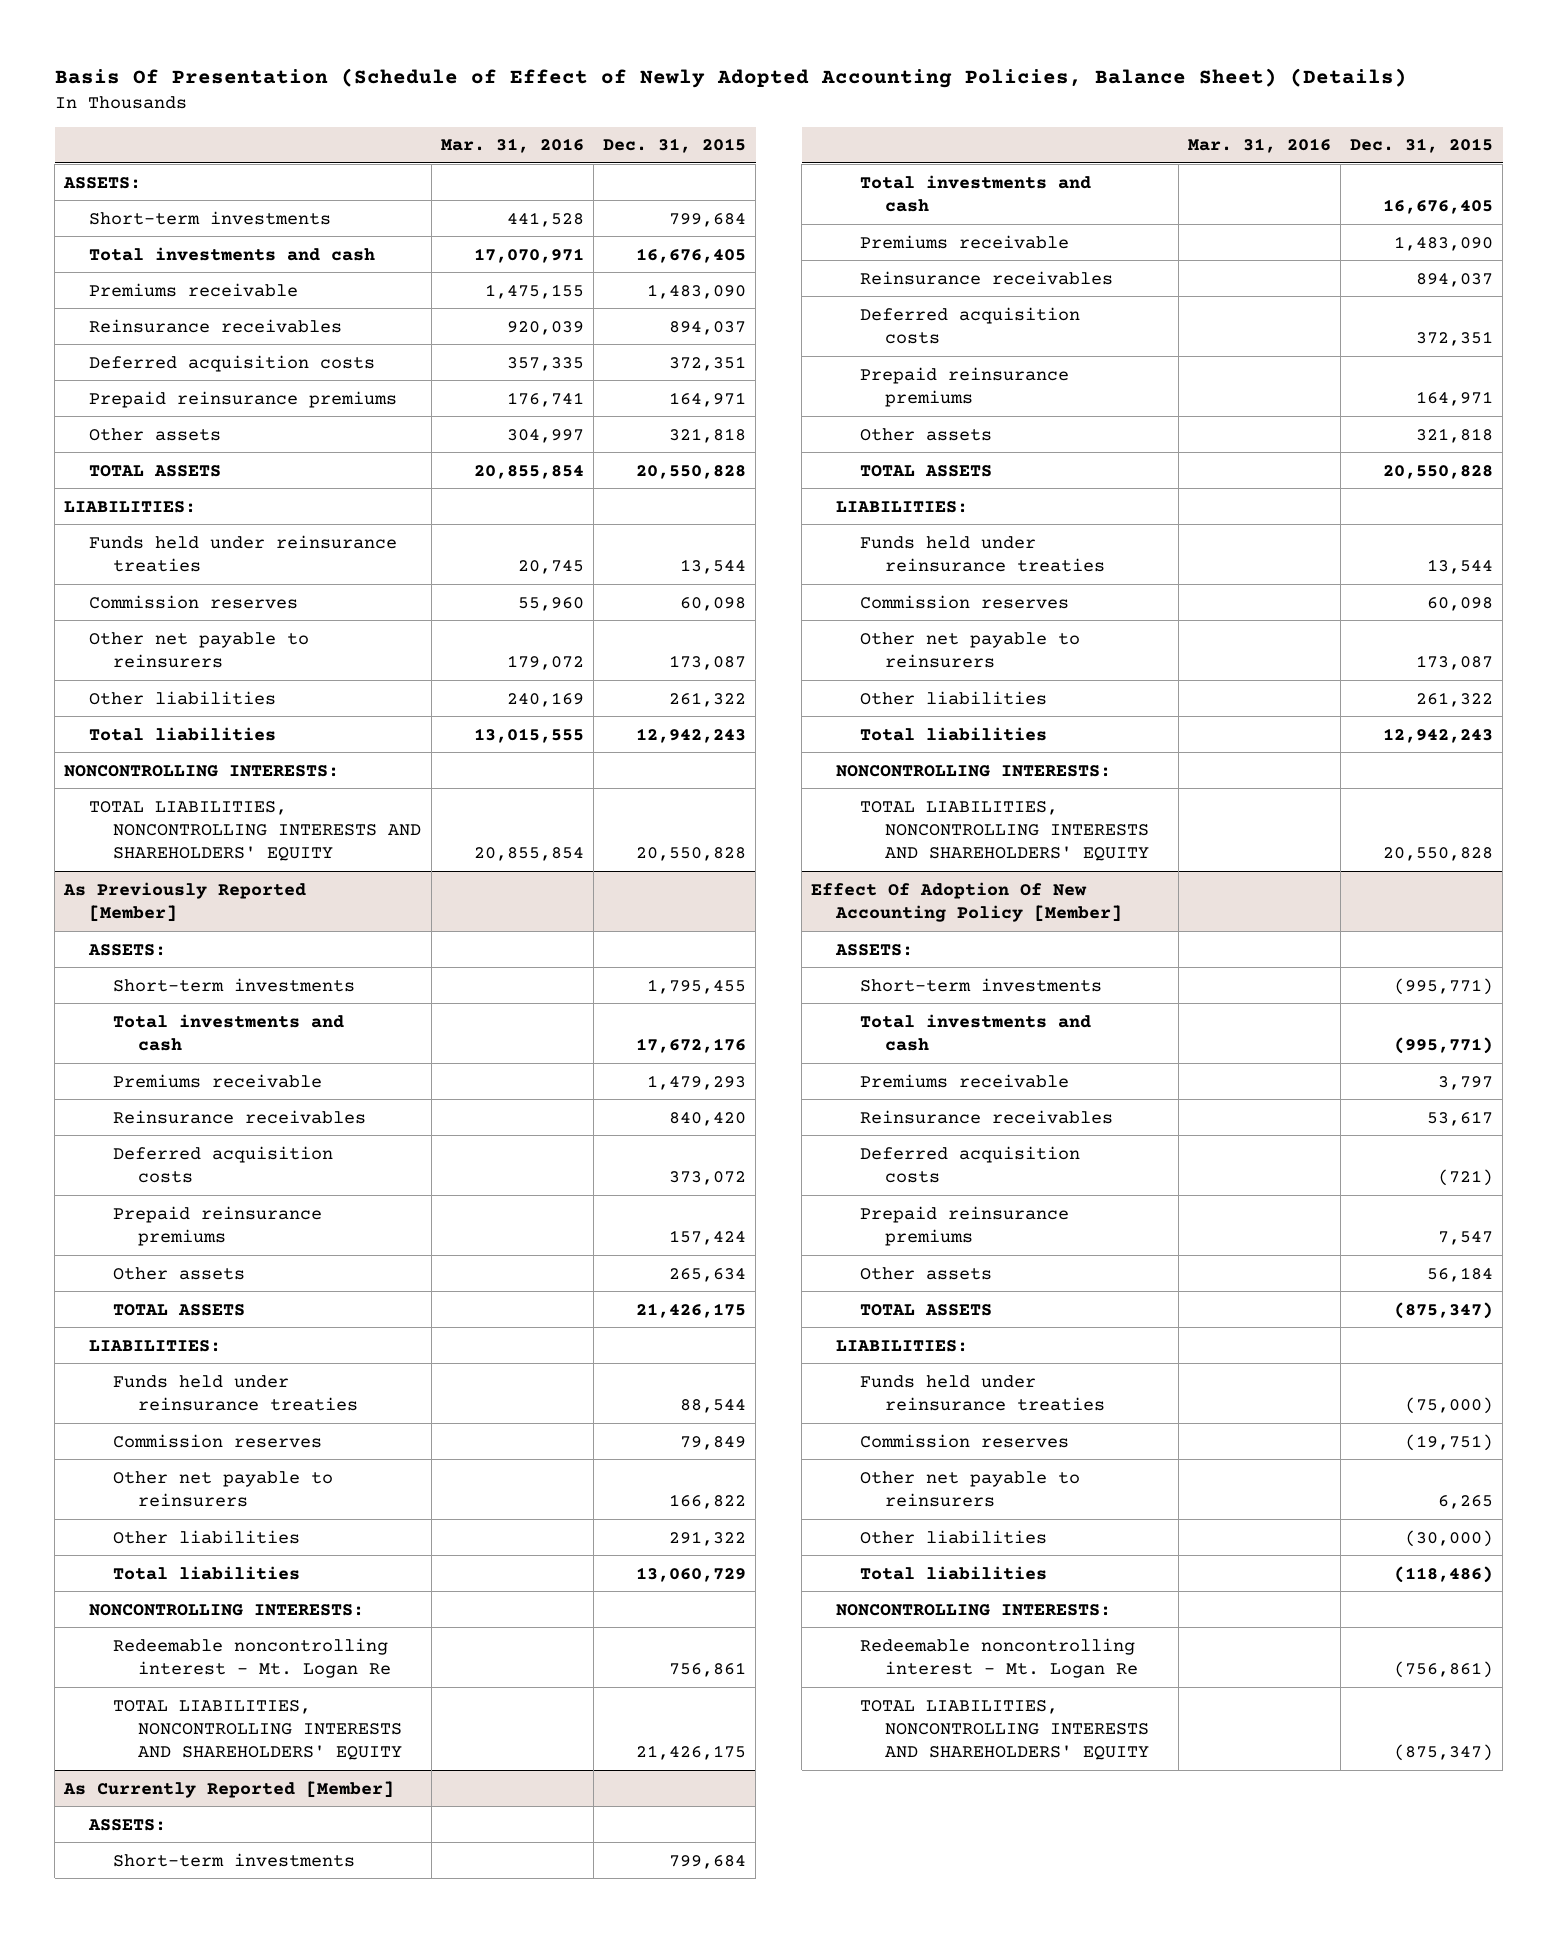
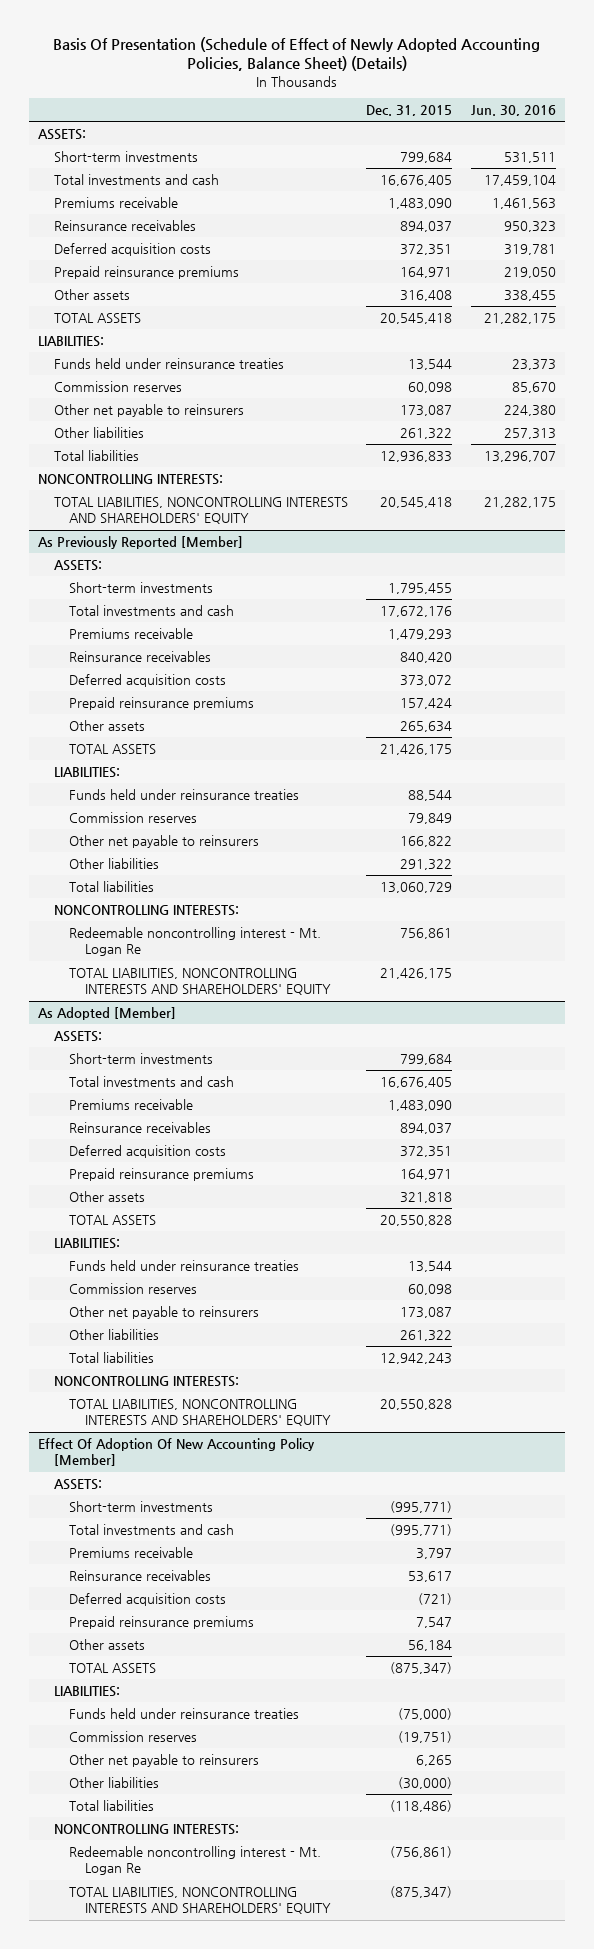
- | Mar. 31, 2016 | Dec. 31, 2015
+ | Dec. 31, 2015 | Jun. 30, 2016
- Other assets | 304,997 | 321,818
- TOTAL ASSETS | 20,855,854 | 20,550,828
+ Other assets | 316,408 | 338,455
+ TOTAL ASSETS | 20,545,418 | 21,282,175
- Total liabilities | 13,015,555 | 12,942,243
+ Total liabilities | 12,936,833 | 13,296,707
- TOTAL LIABILITIES, NONCONTROLLING INTERESTS AND SHAREHOLDERS' EQUITY | 20,855,854 | 20,550,828
+ TOTAL LIABILITIES, NONCONTROLLING INTERESTS AND SHAREHOLDERS' EQUITY | 20,545,418 | 21,282,175
- As Currently Reported [Member]
+ As Adopted [Member]

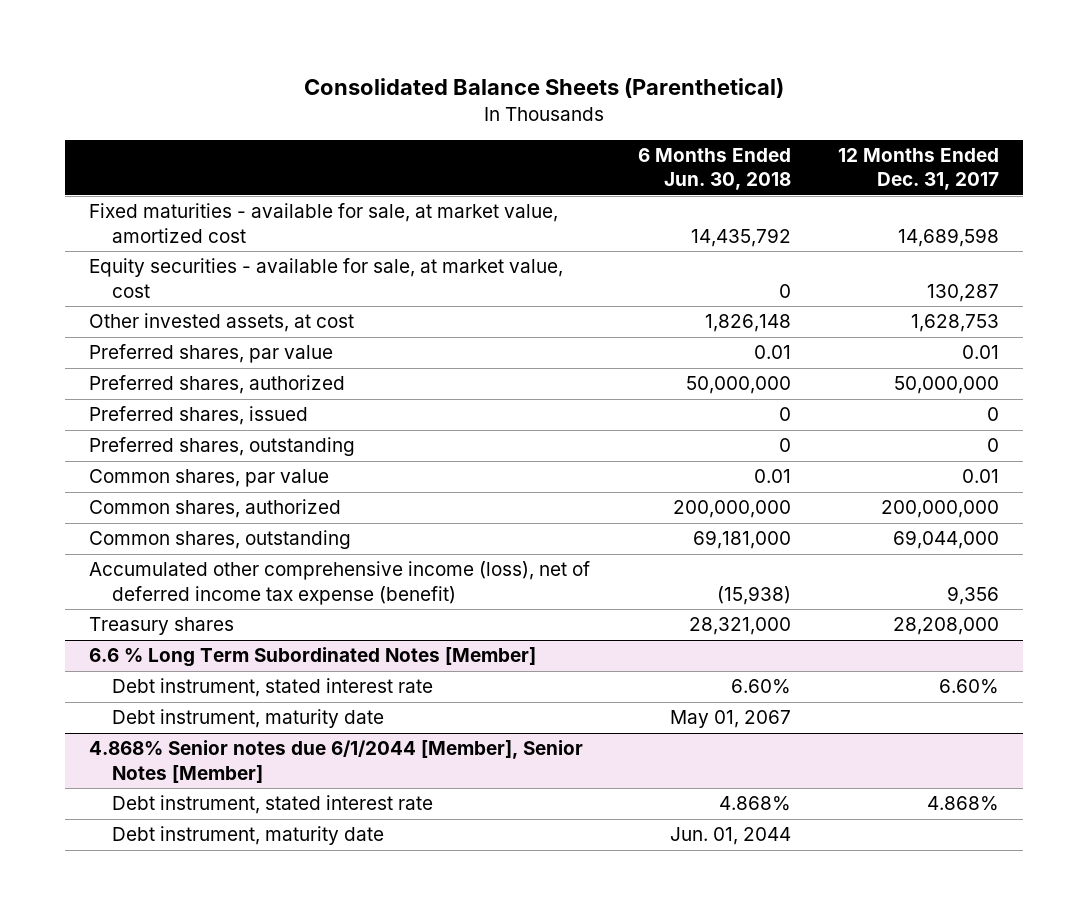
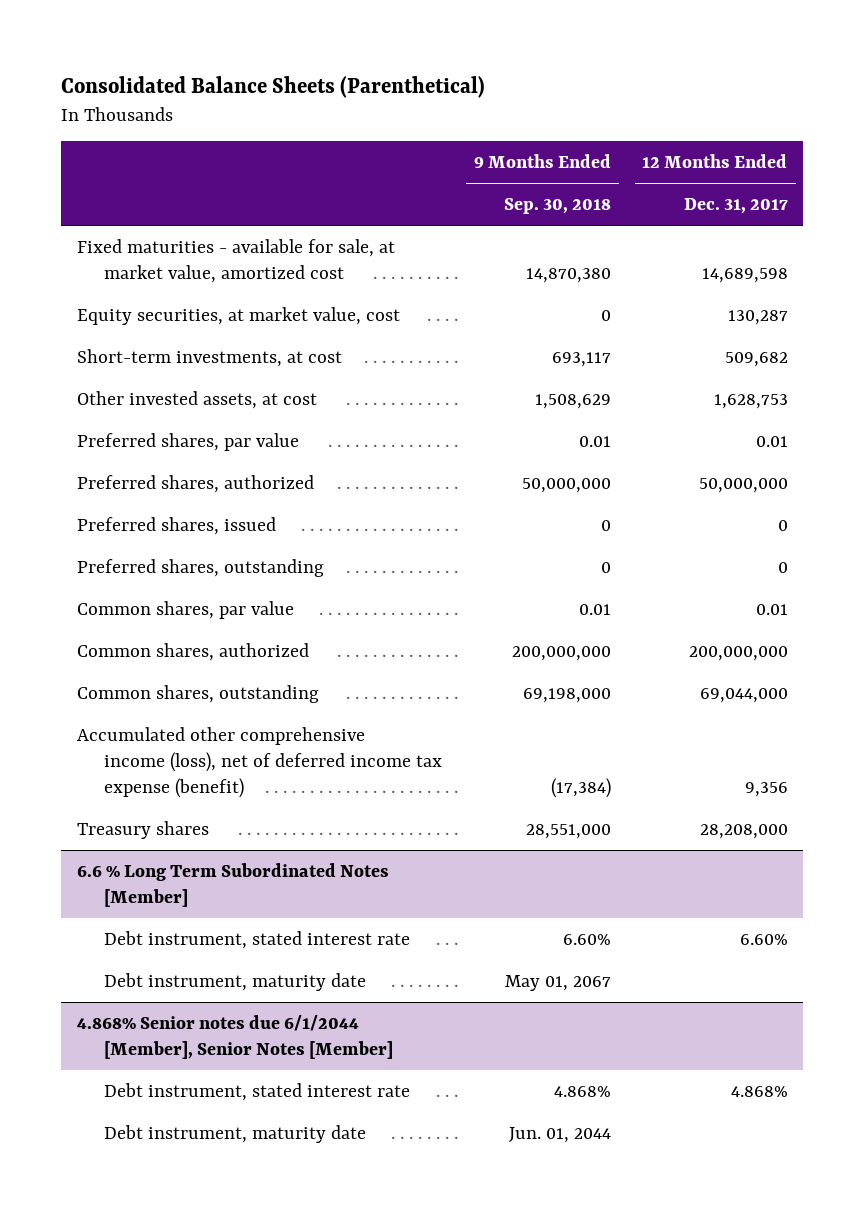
- | 6 Months Ended Jun. 30, 2018 | 12 Months Ended Dec. 31, 2017
+ | 9 Months Ended Sep. 30, 2018 | 12 Months Ended Dec. 31, 2017
- Equity securities - available for sale, at market value, cost | 0 | 130,287
+ Equity securities, at market value, cost | 0 | 130,287
+ Short-term investments, at cost | 693,117 | 509,682

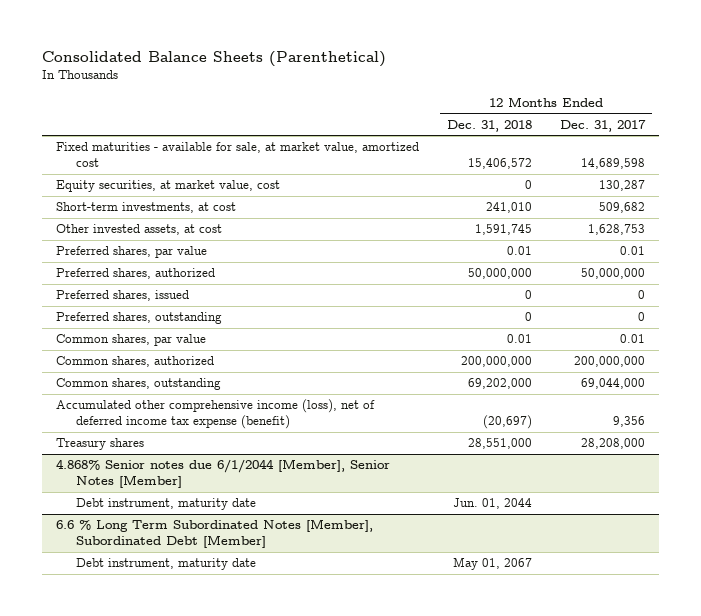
- | 9 Months Ended Sep. 30, 2018 | 12 Months Ended Dec. 31, 2017
+ | 12 Months Ended Dec. 31, 2018 | 12 Months Ended Dec. 31, 2017
- 6.6 % Long Term Subordinated Notes [Member]
- Debt instrument, stated interest rate | 6.60% | 6.60%
- Debt instrument, maturity date | May 01, 2067 |
@ 4.868% Senior notes due 6/1/2044 [Member], Senior Notes [Member]
- Debt instrument, stated interest rate | 4.868% | 4.868%
+ 6.6 % Long Term Subordinated Notes [Member], Subordinated Debt [Member]
+ Debt instrument, maturity date | May 01, 2067 |

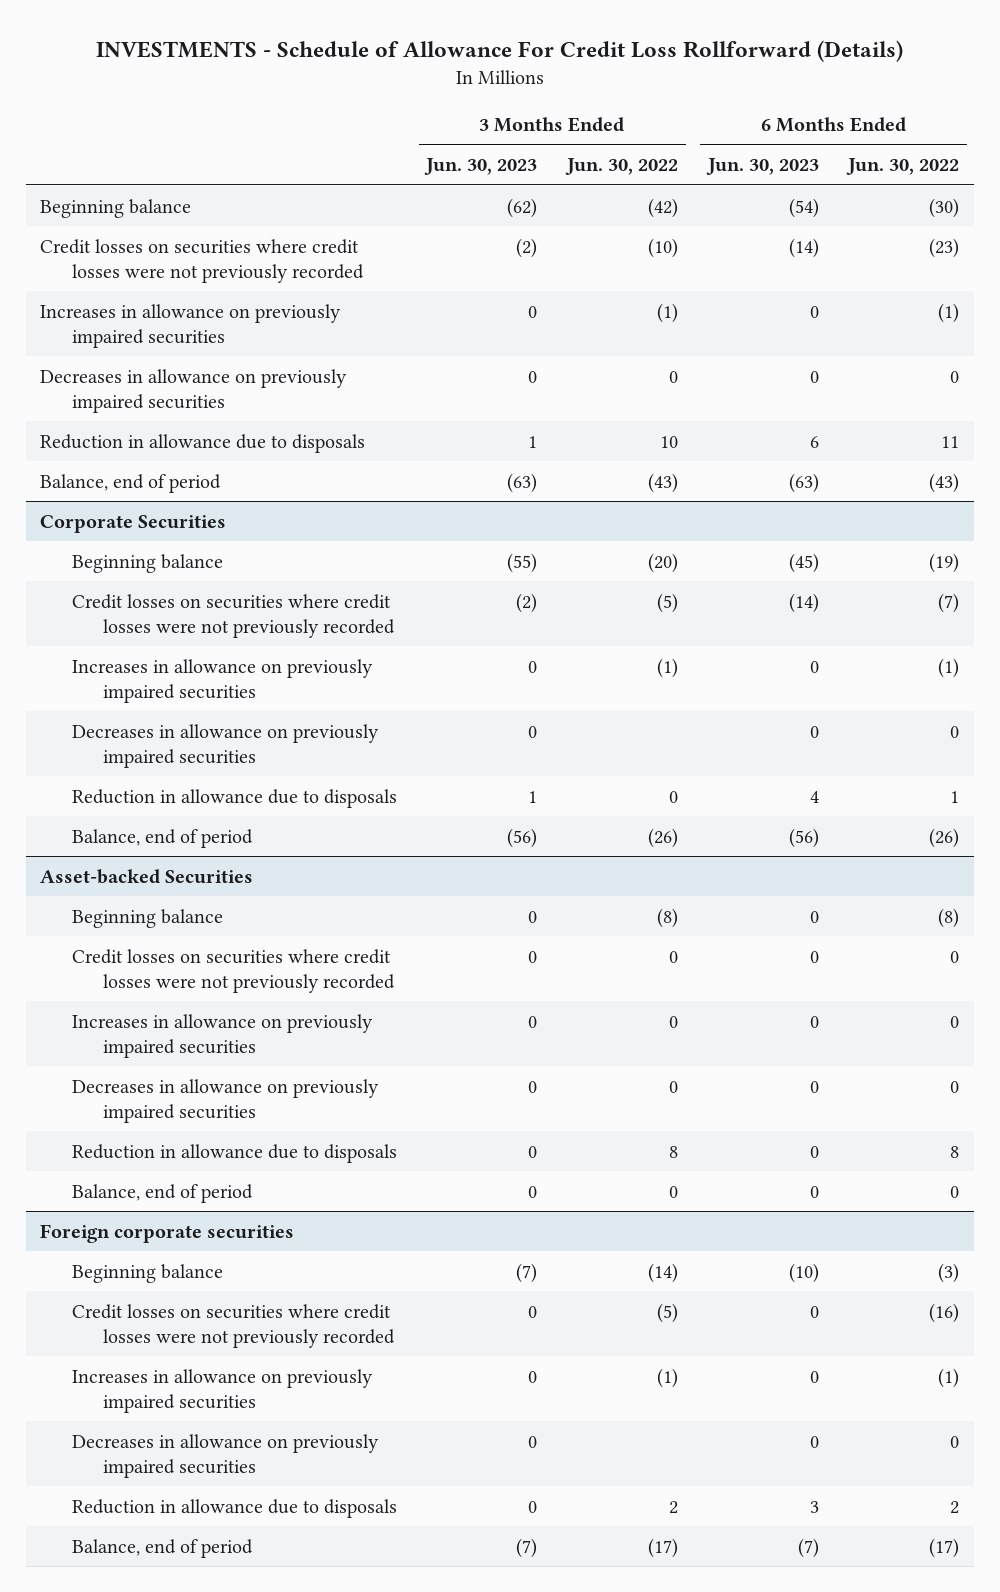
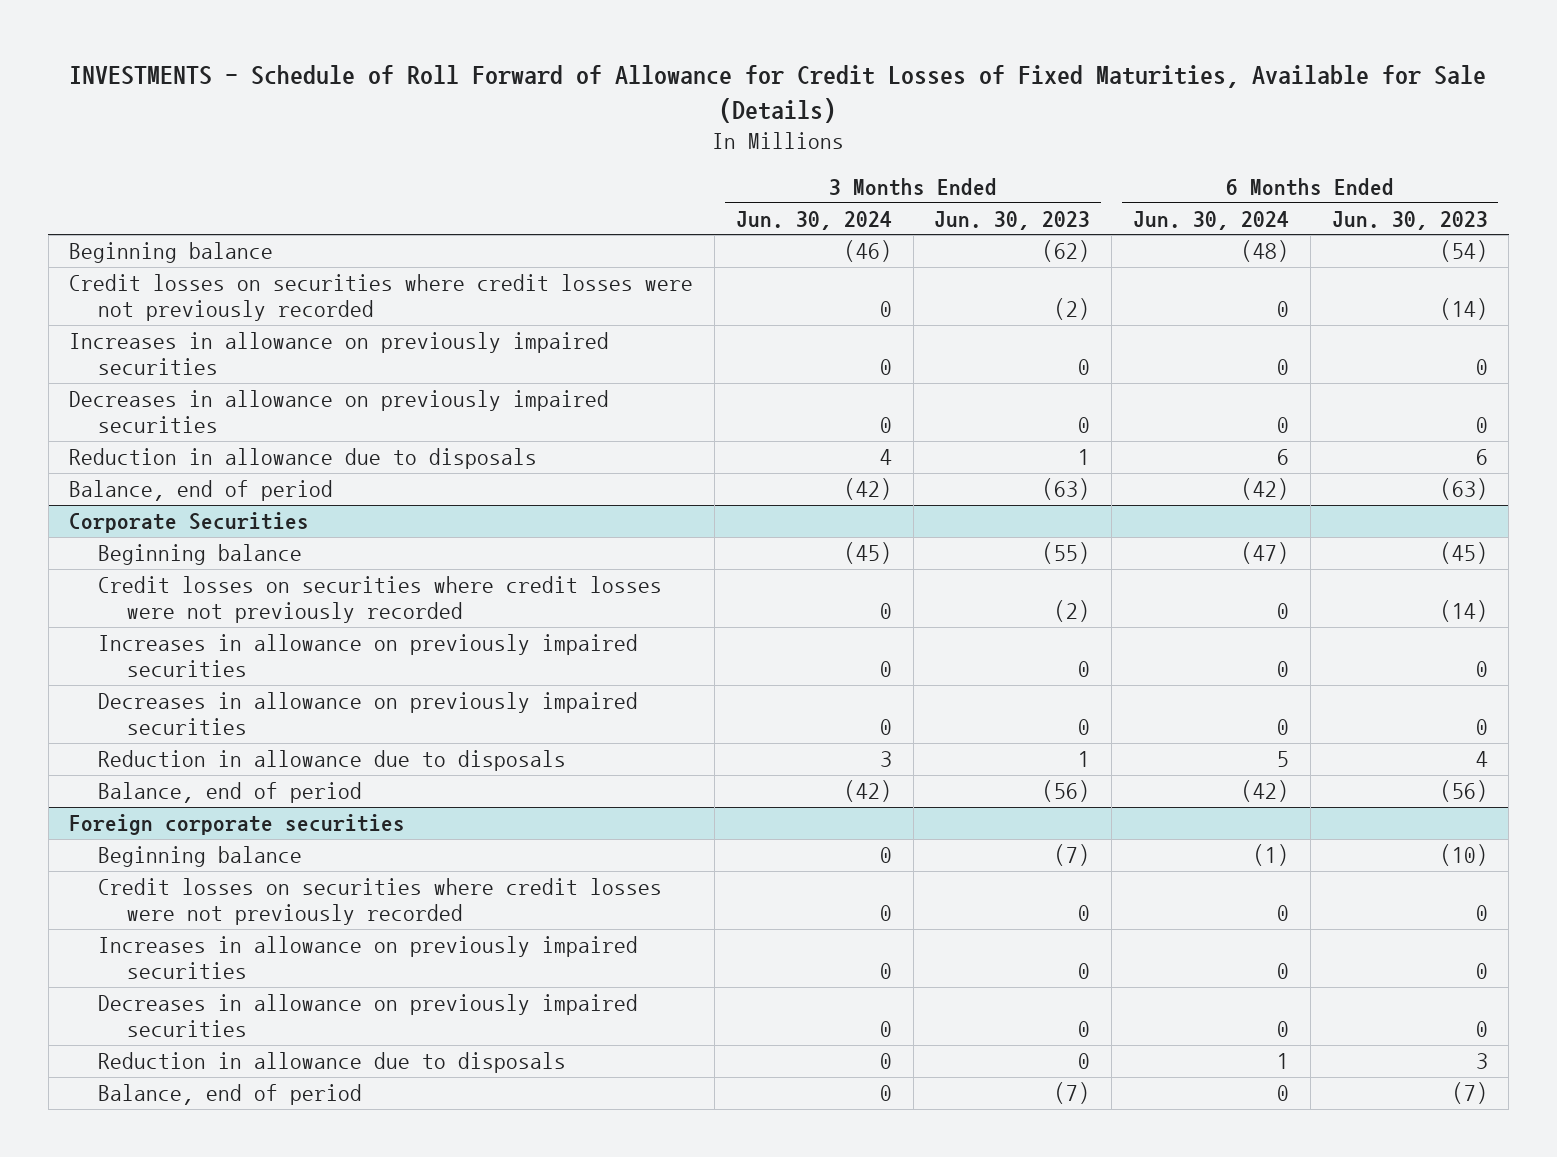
- INVESTMENTS - Schedule of Allowance For Credit Loss Rollforward (Details)
+ INVESTMENTS - Schedule of Roll Forward of Allowance for Credit Losses of Fixed Maturities, Available for Sale (Details)
- | 3 Months Ended Jun. 30, 2023 | 3 Months Ended Jun. 30, 2022 | 6 Months Ended Jun. 30, 2023 | 6 Months Ended Jun. 30, 2022
+ | 3 Months Ended Jun. 30, 2024 | 3 Months Ended Jun. 30, 2023 | 6 Months Ended Jun. 30, 2024 | 6 Months Ended Jun. 30, 2023
- Asset-backed Securities
- Beginning balance | 0 | (8) | 0 | (8)
- Credit losses on securities where credit losses were not previously recorded | 0 | 0 | 0 | 0
- Increases in allowance on previously impaired securities | 0 | 0 | 0 | 0
- Decreases in allowance on previously impaired securities | 0 | 0 | 0 | 0
- Reduction in allowance due to disposals | 0 | 8 | 0 | 8
- Balance, end of period | 0 | 0 | 0 | 0

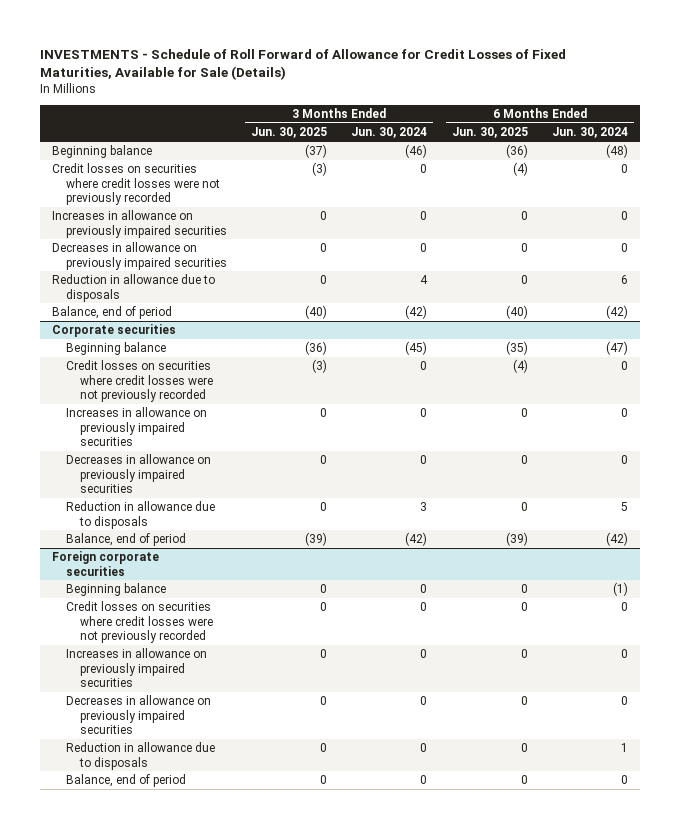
- | 3 Months Ended Jun. 30, 2024 | 3 Months Ended Jun. 30, 2023 | 6 Months Ended Jun. 30, 2024 | 6 Months Ended Jun. 30, 2023
+ | 3 Months Ended Jun. 30, 2025 | 3 Months Ended Jun. 30, 2024 | 6 Months Ended Jun. 30, 2025 | 6 Months Ended Jun. 30, 2024
- Corporate Securities
+ Corporate securities

